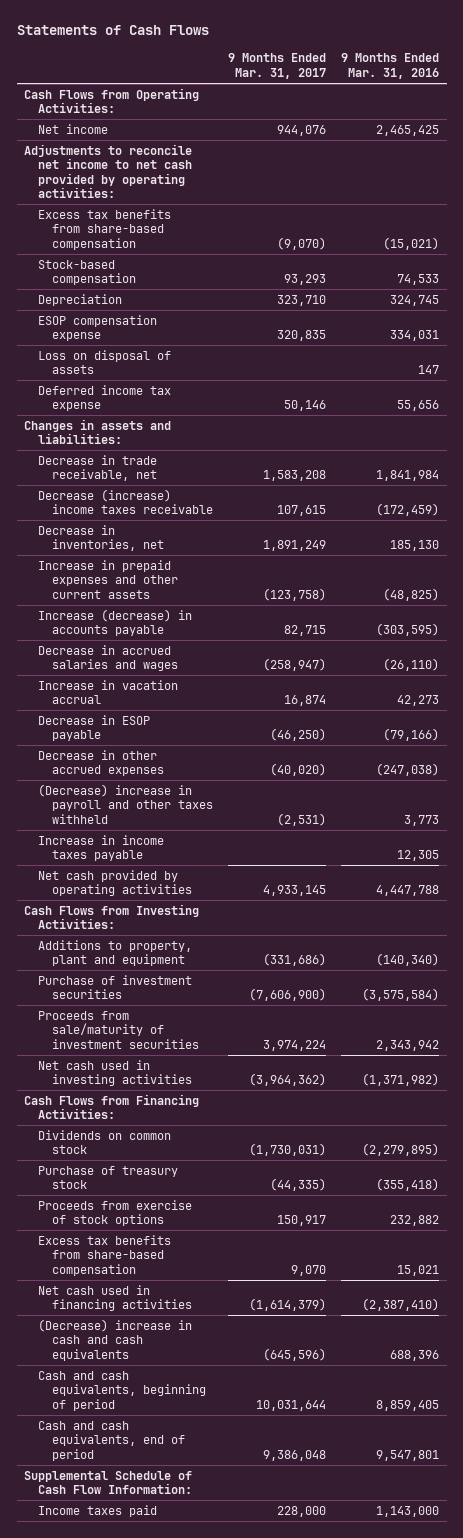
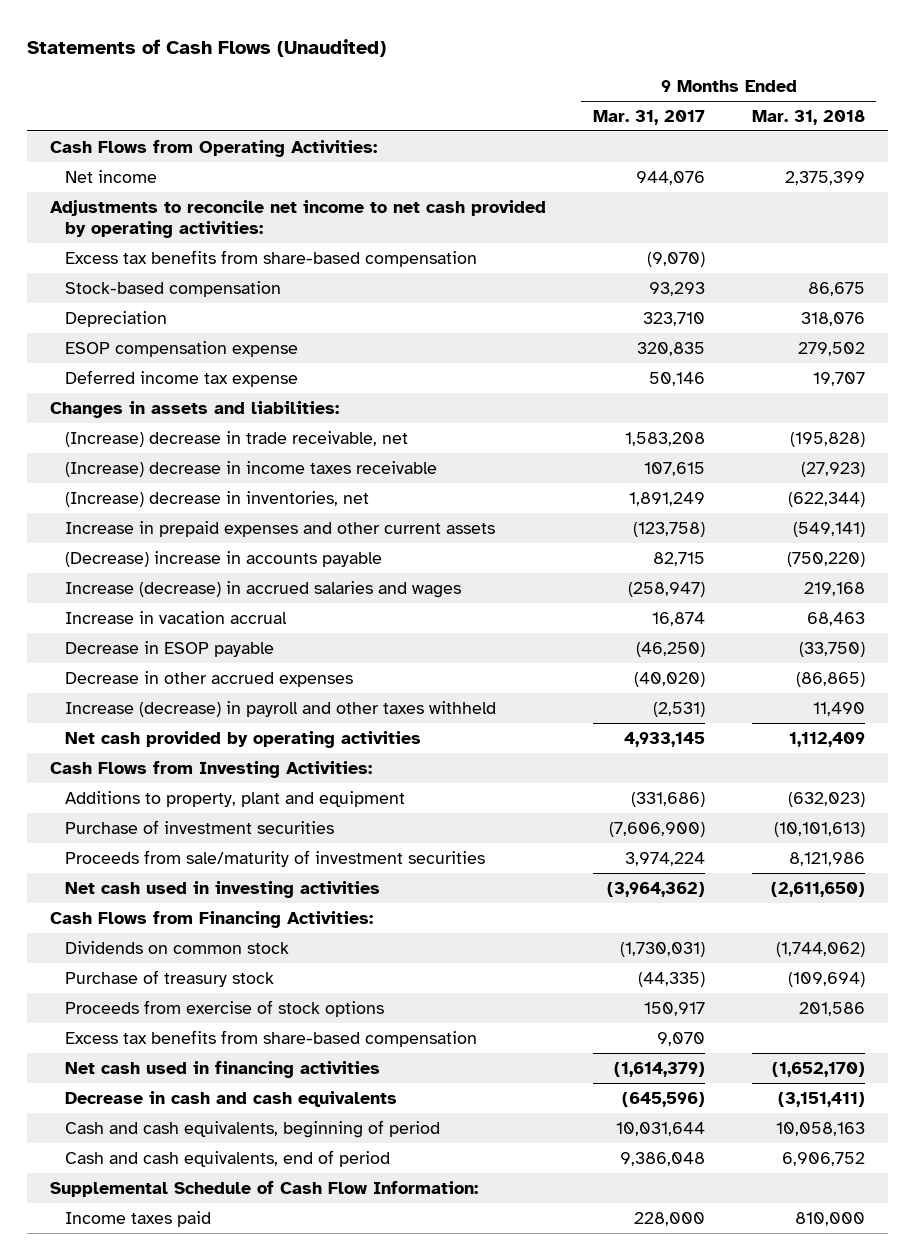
- Statements of Cash Flows
+ Statements of Cash Flows (Unaudited)
- | 9 Months Ended Mar. 31, 2017 | 9 Months Ended Mar. 31, 2016
+ | 9 Months Ended Mar. 31, 2017 | 9 Months Ended Mar. 31, 2018
- Loss on disposal of assets | | 147
- Decrease in trade receivable, net | 1,583,208 | 1,841,984
- Decrease (increase) income taxes receivable | 107,615 | (172,459)
- Decrease in inventories, net | 1,891,249 | 185,130
+ (Increase) decrease in trade receivable, net | 1,583,208 | (195,828)
+ (Increase) decrease in income taxes receivable | 107,615 | (27,923)
+ (Increase) decrease in inventories, net | 1,891,249 | (622,344)
- Increase (decrease) in accounts payable | 82,715 | (303,595)
- Decrease in accrued salaries and wages | (258,947) | (26,110)
+ (Decrease) increase in accounts payable | 82,715 | (750,220)
+ Increase (decrease) in accrued salaries and wages | (258,947) | 219,168
- (Decrease) increase in payroll and other taxes withheld | (2,531) | 3,773
- Increase in income taxes payable | | 12,305
+ Increase (decrease) in payroll and other taxes withheld | (2,531) | 11,490
- (Decrease) increase in cash and cash equivalents | (645,596) | 688,396
+ Decrease in cash and cash equivalents | (645,596) | (3,151,411)

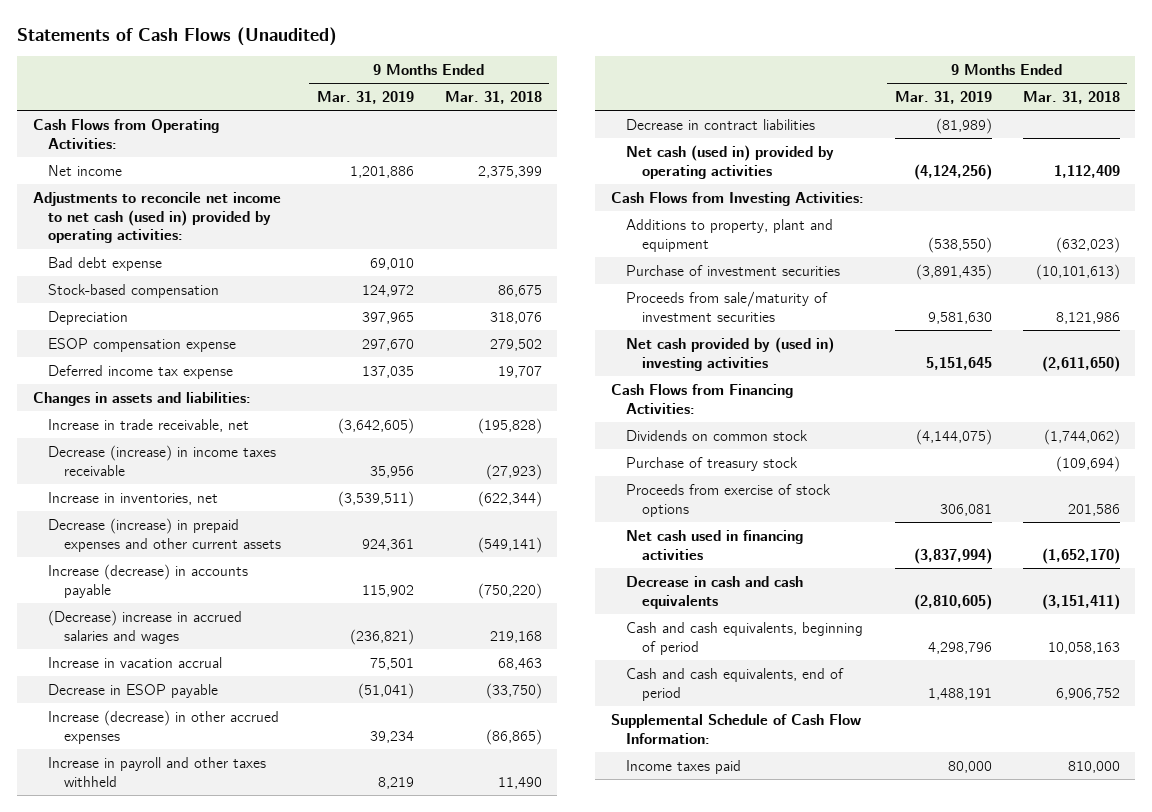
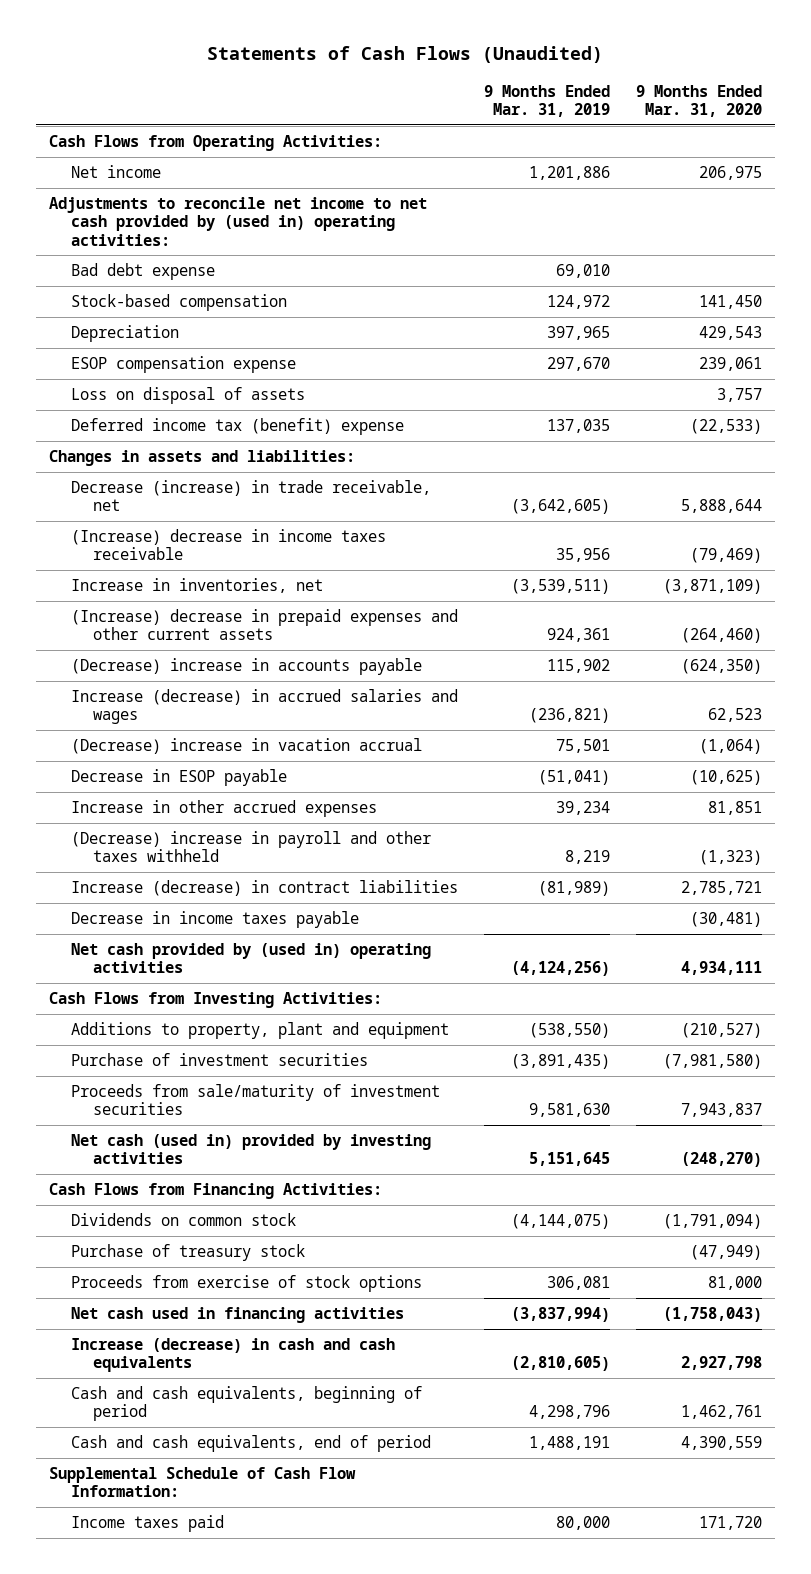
- | 9 Months Ended Mar. 31, 2019 | 9 Months Ended Mar. 31, 2018
+ | 9 Months Ended Mar. 31, 2019 | 9 Months Ended Mar. 31, 2020
- Adjustments to reconcile net income to net cash (used in) provided by operating activities:
+ Adjustments to reconcile net income to net cash provided by (used in) operating activities:
- Deferred income tax expense | 137,035 | 19,707
+ Loss on disposal of assets | | 3,757
+ Deferred income tax (benefit) expense | 137,035 | (22,533)
- Increase in trade receivable, net | (3,642,605) | (195,828)
- Decrease (increase) in income taxes receivable | 35,956 | (27,923)
+ Decrease (increase) in trade receivable, net | (3,642,605) | 5,888,644
+ (Increase) decrease in income taxes receivable | 35,956 | (79,469)
- Decrease (increase) in prepaid expenses and other current assets | 924,361 | (549,141)
- Increase (decrease) in accounts payable | 115,902 | (750,220)
- (Decrease) increase in accrued salaries and wages | (236,821) | 219,168
- Increase in vacation accrual | 75,501 | 68,463
+ (Increase) decrease in prepaid expenses and other current assets | 924,361 | (264,460)
+ (Decrease) increase in accounts payable | 115,902 | (624,350)
+ Increase (decrease) in accrued salaries and wages | (236,821) | 62,523
+ (Decrease) increase in vacation accrual | 75,501 | (1,064)
- Increase (decrease) in other accrued expenses | 39,234 | (86,865)
- Increase in payroll and other taxes withheld | 8,219 | 11,490
- Decrease in contract liabilities | (81,989) |
- Net cash (used in) provided by operating activities | (4,124,256) | 1,112,409
+ Increase in other accrued expenses | 39,234 | 81,851
+ (Decrease) increase in payroll and other taxes withheld | 8,219 | (1,323)
+ Increase (decrease) in contract liabilities | (81,989) | 2,785,721
+ Decrease in income taxes payable | | (30,481)
+ Net cash provided by (used in) operating activities | (4,124,256) | 4,934,111
- Net cash provided by (used in) investing activities | 5,151,645 | (2,611,650)
+ Net cash (used in) provided by investing activities | 5,151,645 | (248,270)
- Decrease in cash and cash equivalents | (2,810,605) | (3,151,411)
+ Increase (decrease) in cash and cash equivalents | (2,810,605) | 2,927,798

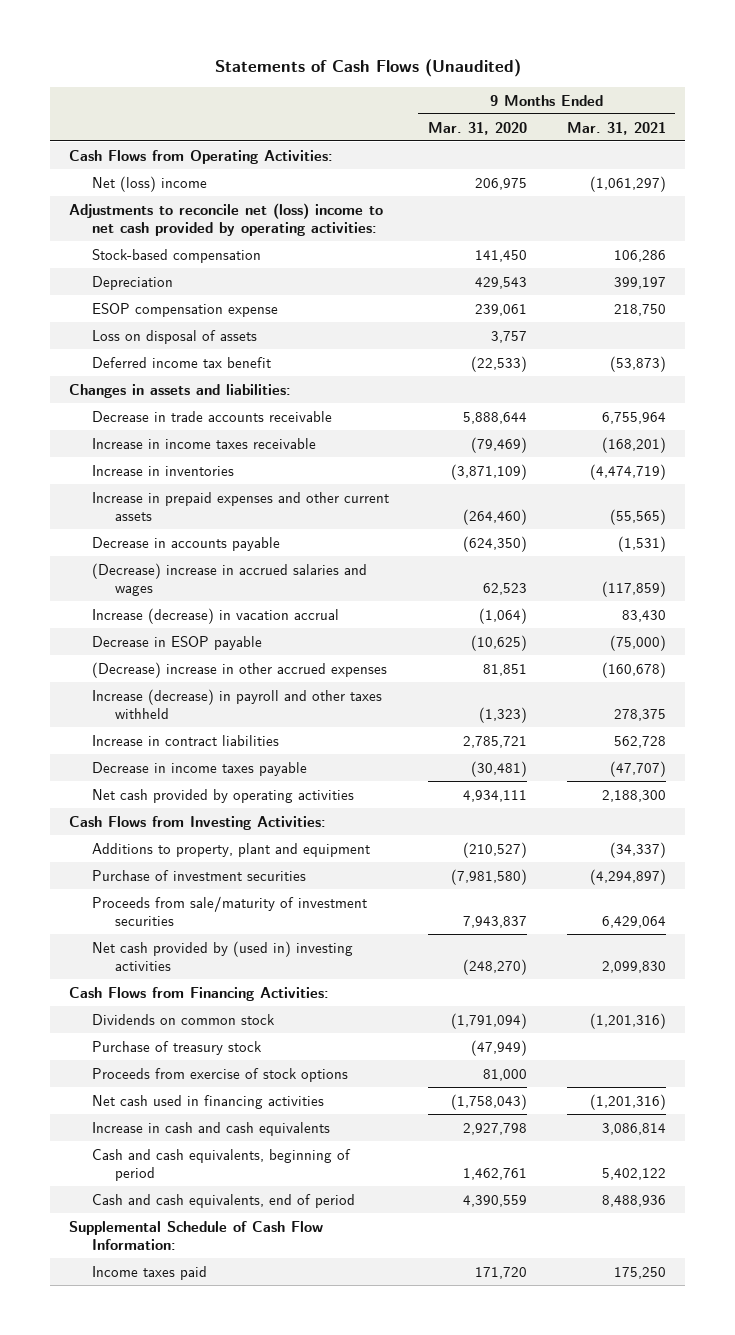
- | 9 Months Ended Mar. 31, 2019 | 9 Months Ended Mar. 31, 2020
+ | 9 Months Ended Mar. 31, 2020 | 9 Months Ended Mar. 31, 2021
- Net income | 1,201,886 | 206,975
- Adjustments to reconcile net income to net cash provided by (used in) operating activities:
- Bad debt expense | 69,010 |
+ Net (loss) income | 206,975 | (1,061,297)
+ Adjustments to reconcile net (loss) income to net cash provided by operating activities:
- Deferred income tax (benefit) expense | 137,035 | (22,533)
+ Deferred income tax benefit | (22,533) | (53,873)
- Decrease (increase) in trade receivable, net | (3,642,605) | 5,888,644
- (Increase) decrease in income taxes receivable | 35,956 | (79,469)
- Increase in inventories, net | (3,539,511) | (3,871,109)
- (Increase) decrease in prepaid expenses and other current assets | 924,361 | (264,460)
- (Decrease) increase in accounts payable | 115,902 | (624,350)
- Increase (decrease) in accrued salaries and wages | (236,821) | 62,523
- (Decrease) increase in vacation accrual | 75,501 | (1,064)
+ Decrease in trade accounts receivable | 5,888,644 | 6,755,964
+ Increase in income taxes receivable | (79,469) | (168,201)
+ Increase in inventories | (3,871,109) | (4,474,719)
+ Increase in prepaid expenses and other current assets | (264,460) | (55,565)
+ Decrease in accounts payable | (624,350) | (1,531)
+ (Decrease) increase in accrued salaries and wages | 62,523 | (117,859)
+ Increase (decrease) in vacation accrual | (1,064) | 83,430
- Increase in other accrued expenses | 39,234 | 81,851
- (Decrease) increase in payroll and other taxes withheld | 8,219 | (1,323)
- Increase (decrease) in contract liabilities | (81,989) | 2,785,721
+ (Decrease) increase in other accrued expenses | 81,851 | (160,678)
+ Increase (decrease) in payroll and other taxes withheld | (1,323) | 278,375
+ Increase in contract liabilities | 2,785,721 | 562,728
- Net cash provided by (used in) operating activities | (4,124,256) | 4,934,111
+ Net cash provided by operating activities | 4,934,111 | 2,188,300
- Net cash (used in) provided by investing activities | 5,151,645 | (248,270)
+ Net cash provided by (used in) investing activities | (248,270) | 2,099,830
- Increase (decrease) in cash and cash equivalents | (2,810,605) | 2,927,798
+ Increase in cash and cash equivalents | 2,927,798 | 3,086,814

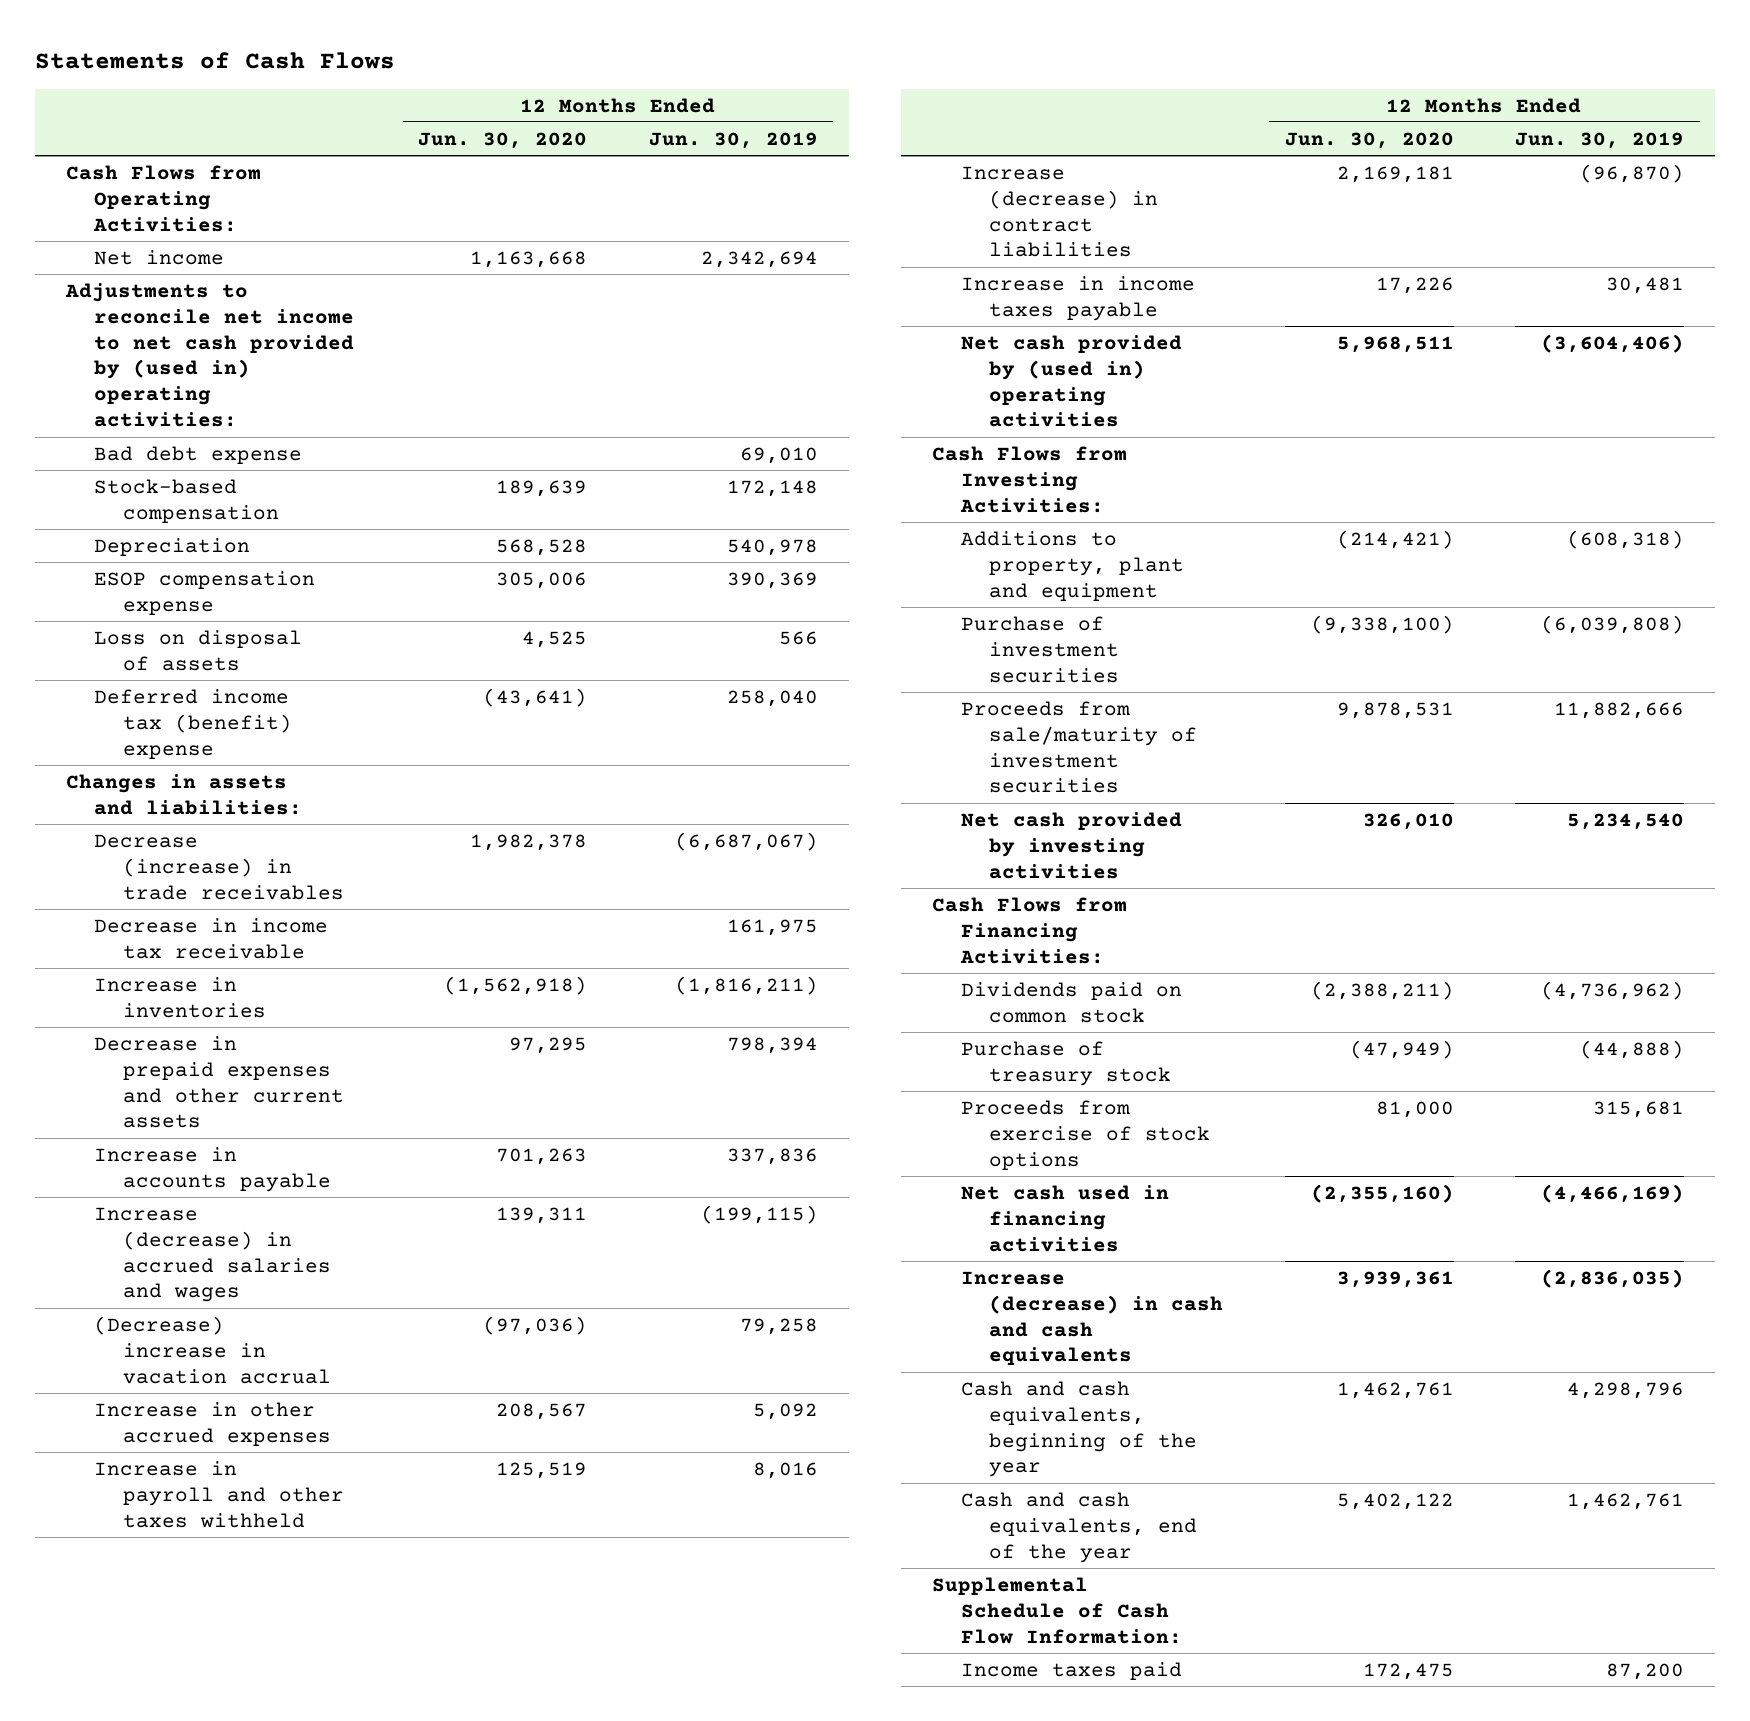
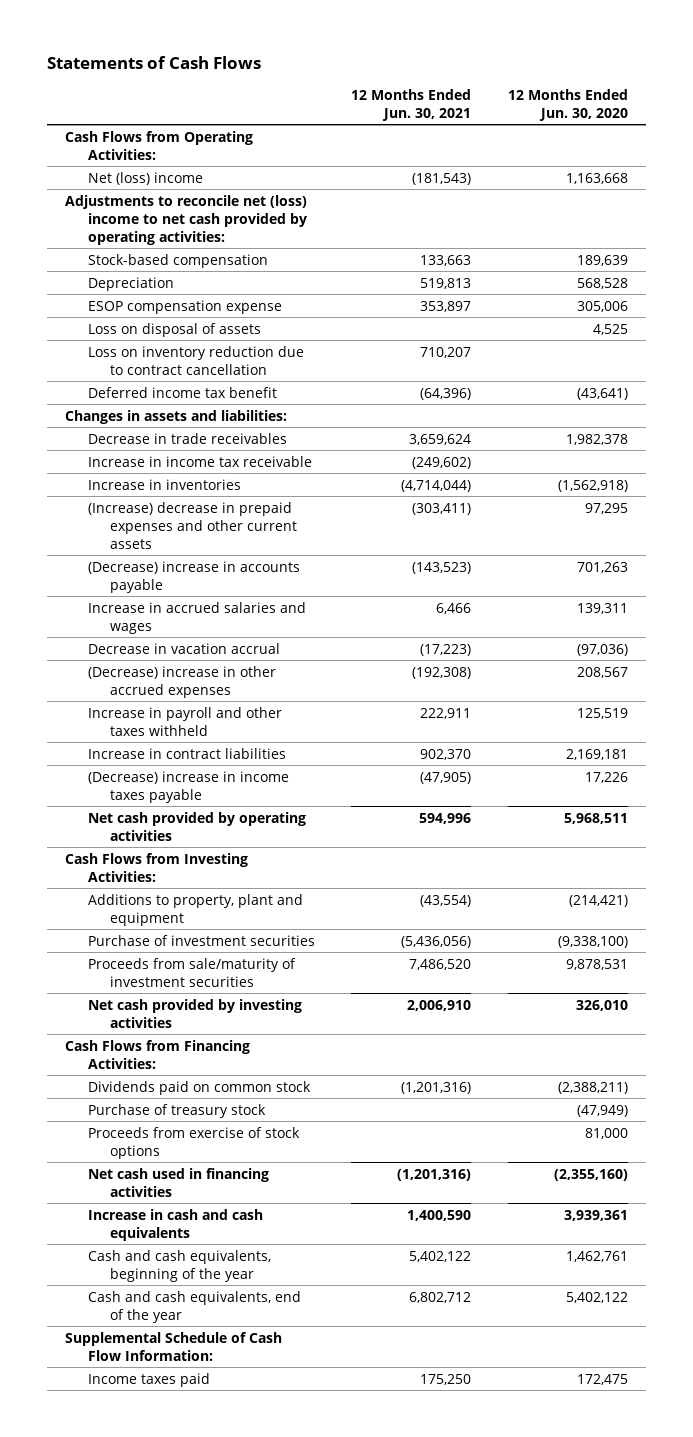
- | 12 Months Ended Jun. 30, 2020 | 12 Months Ended Jun. 30, 2019
+ | 12 Months Ended Jun. 30, 2021 | 12 Months Ended Jun. 30, 2020
- Net income | 1,163,668 | 2,342,694
- Adjustments to reconcile net income to net cash provided by (used in) operating activities:
- Bad debt expense | | 69,010
+ Net (loss) income | (181,543) | 1,163,668
+ Adjustments to reconcile net (loss) income to net cash provided by operating activities:
- Deferred income tax (benefit) expense | (43,641) | 258,040
+ Loss on inventory reduction due to contract cancellation | 710,207 |
+ Deferred income tax benefit | (64,396) | (43,641)
- Decrease (increase) in trade receivables | 1,982,378 | (6,687,067)
- Decrease in income tax receivable | | 161,975
+ Decrease in trade receivables | 3,659,624 | 1,982,378
+ Increase in income tax receivable | (249,602) |
- Decrease in prepaid expenses and other current assets | 97,295 | 798,394
- Increase in accounts payable | 701,263 | 337,836
- Increase (decrease) in accrued salaries and wages | 139,311 | (199,115)
- (Decrease) increase in vacation accrual | (97,036) | 79,258
- Increase in other accrued expenses | 208,567 | 5,092
+ (Increase) decrease in prepaid expenses and other current assets | (303,411) | 97,295
+ (Decrease) increase in accounts payable | (143,523) | 701,263
+ Increase in accrued salaries and wages | 6,466 | 139,311
+ Decrease in vacation accrual | (17,223) | (97,036)
+ (Decrease) increase in other accrued expenses | (192,308) | 208,567
- Increase (decrease) in contract liabilities | 2,169,181 | (96,870)
- Increase in income taxes payable | 17,226 | 30,481
- Net cash provided by (used in) operating activities | 5,968,511 | (3,604,406)
+ Increase in contract liabilities | 902,370 | 2,169,181
+ (Decrease) increase in income taxes payable | (47,905) | 17,226
+ Net cash provided by operating activities | 594,996 | 5,968,511
- Increase (decrease) in cash and cash equivalents | 3,939,361 | (2,836,035)
+ Increase in cash and cash equivalents | 1,400,590 | 3,939,361

